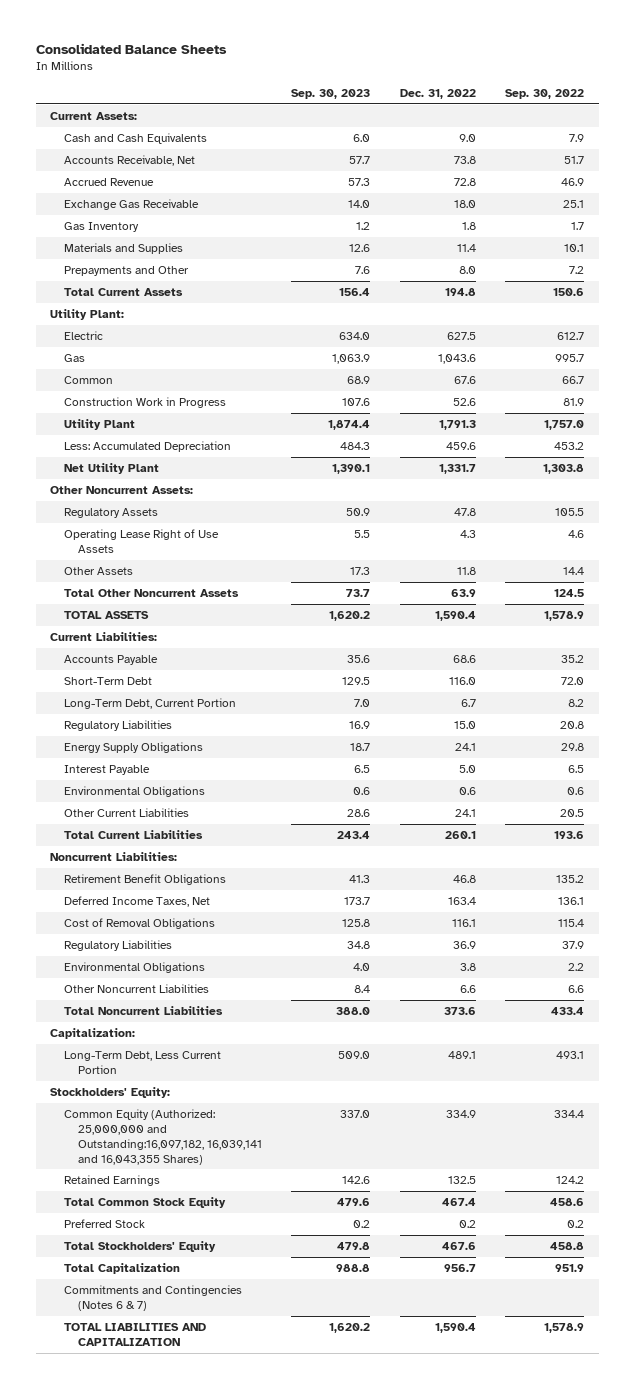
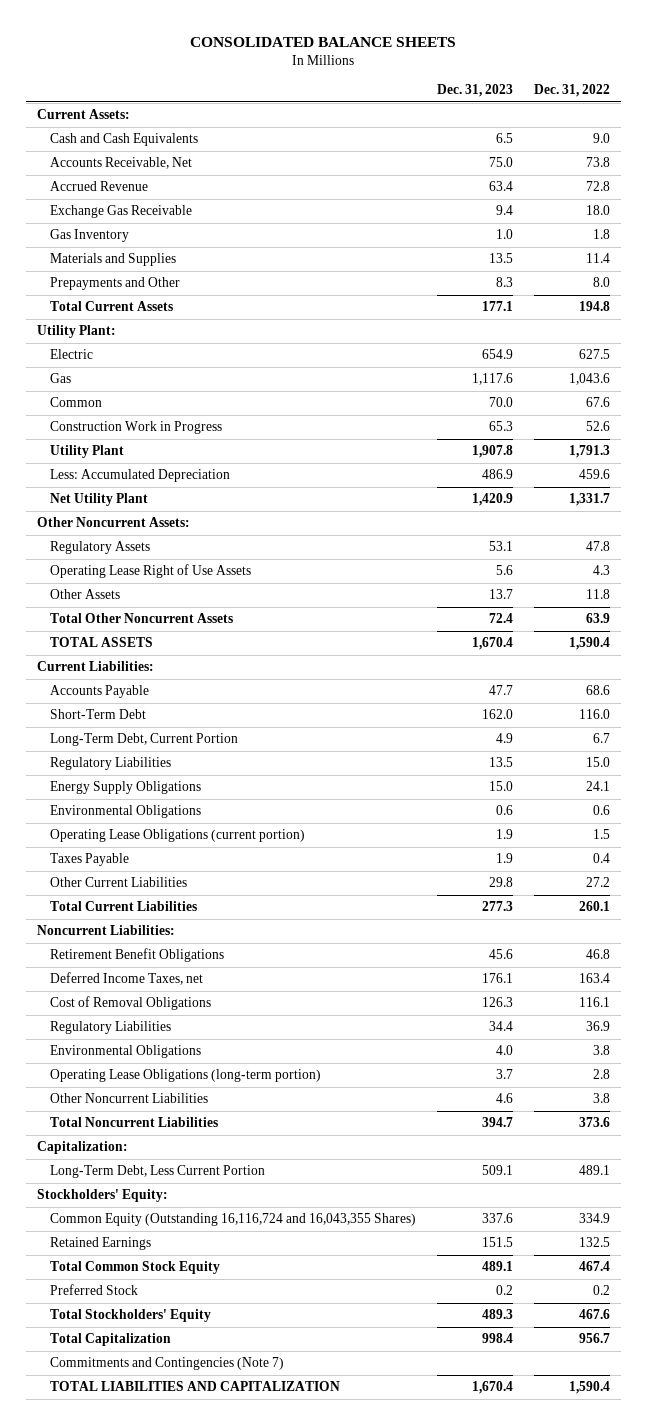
- Consolidated Balance Sheets
+ CONSOLIDATED BALANCE SHEETS
- | Sep. 30, 2023 | Dec. 31, 2022 | Sep. 30, 2022
+ | Dec. 31, 2023 | Dec. 31, 2022
- Interest Payable | 6.5 | 5.0 | 6.5
- Other Current Liabilities | 28.6 | 24.1 | 20.5
+ Operating Lease Obligations (current portion) | 1.9 | 1.5
+ Taxes Payable | 1.9 | 0.4
+ Other Current Liabilities | 29.8 | 27.2
- Deferred Income Taxes, Net | 173.7 | 163.4 | 136.1
+ Deferred Income Taxes, net | 176.1 | 163.4
- Other Noncurrent Liabilities | 8.4 | 6.6 | 6.6
+ Operating Lease Obligations (long-term portion) | 3.7 | 2.8
+ Other Noncurrent Liabilities | 4.6 | 3.8
- Common Equity (Authorized: 25,000,000 and Outstanding:16,097,182, 16,039,141 and 16,043,355 Shares) | 337.0 | 334.9 | 334.4
+ Common Equity (Outstanding 16,116,724 and 16,043,355 Shares) | 337.6 | 334.9
- Commitments and Contingencies (Notes 6 & 7)
+ Commitments and Contingencies (Note 7)

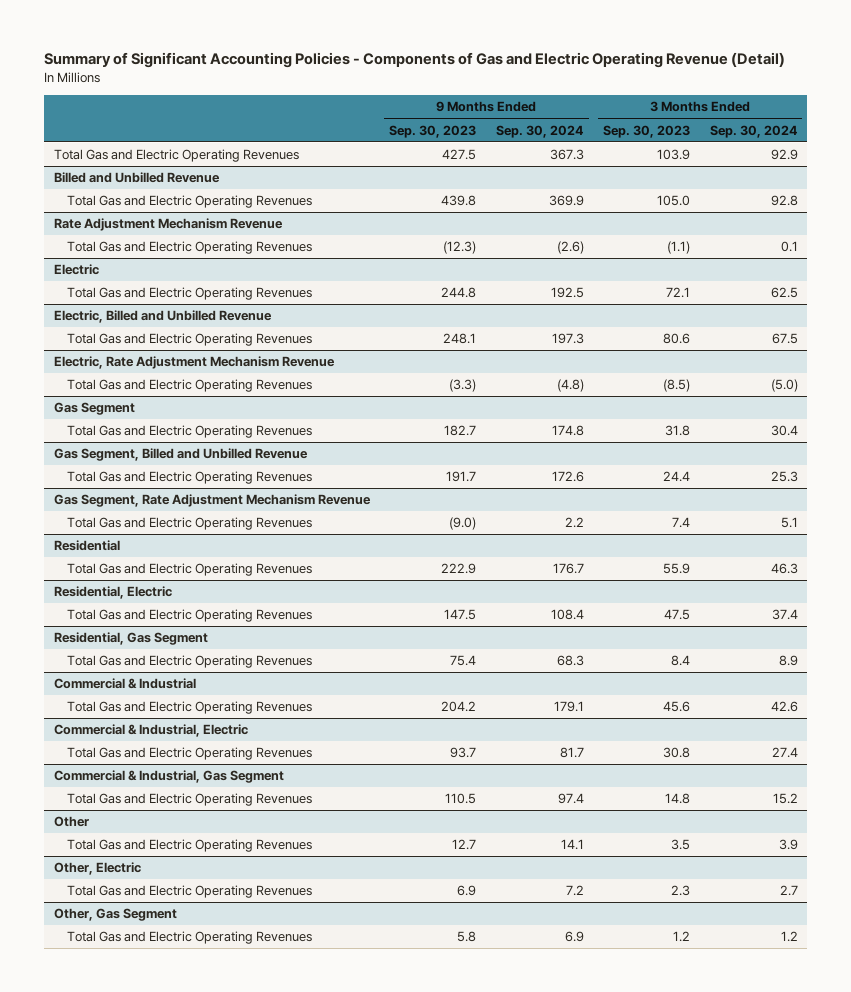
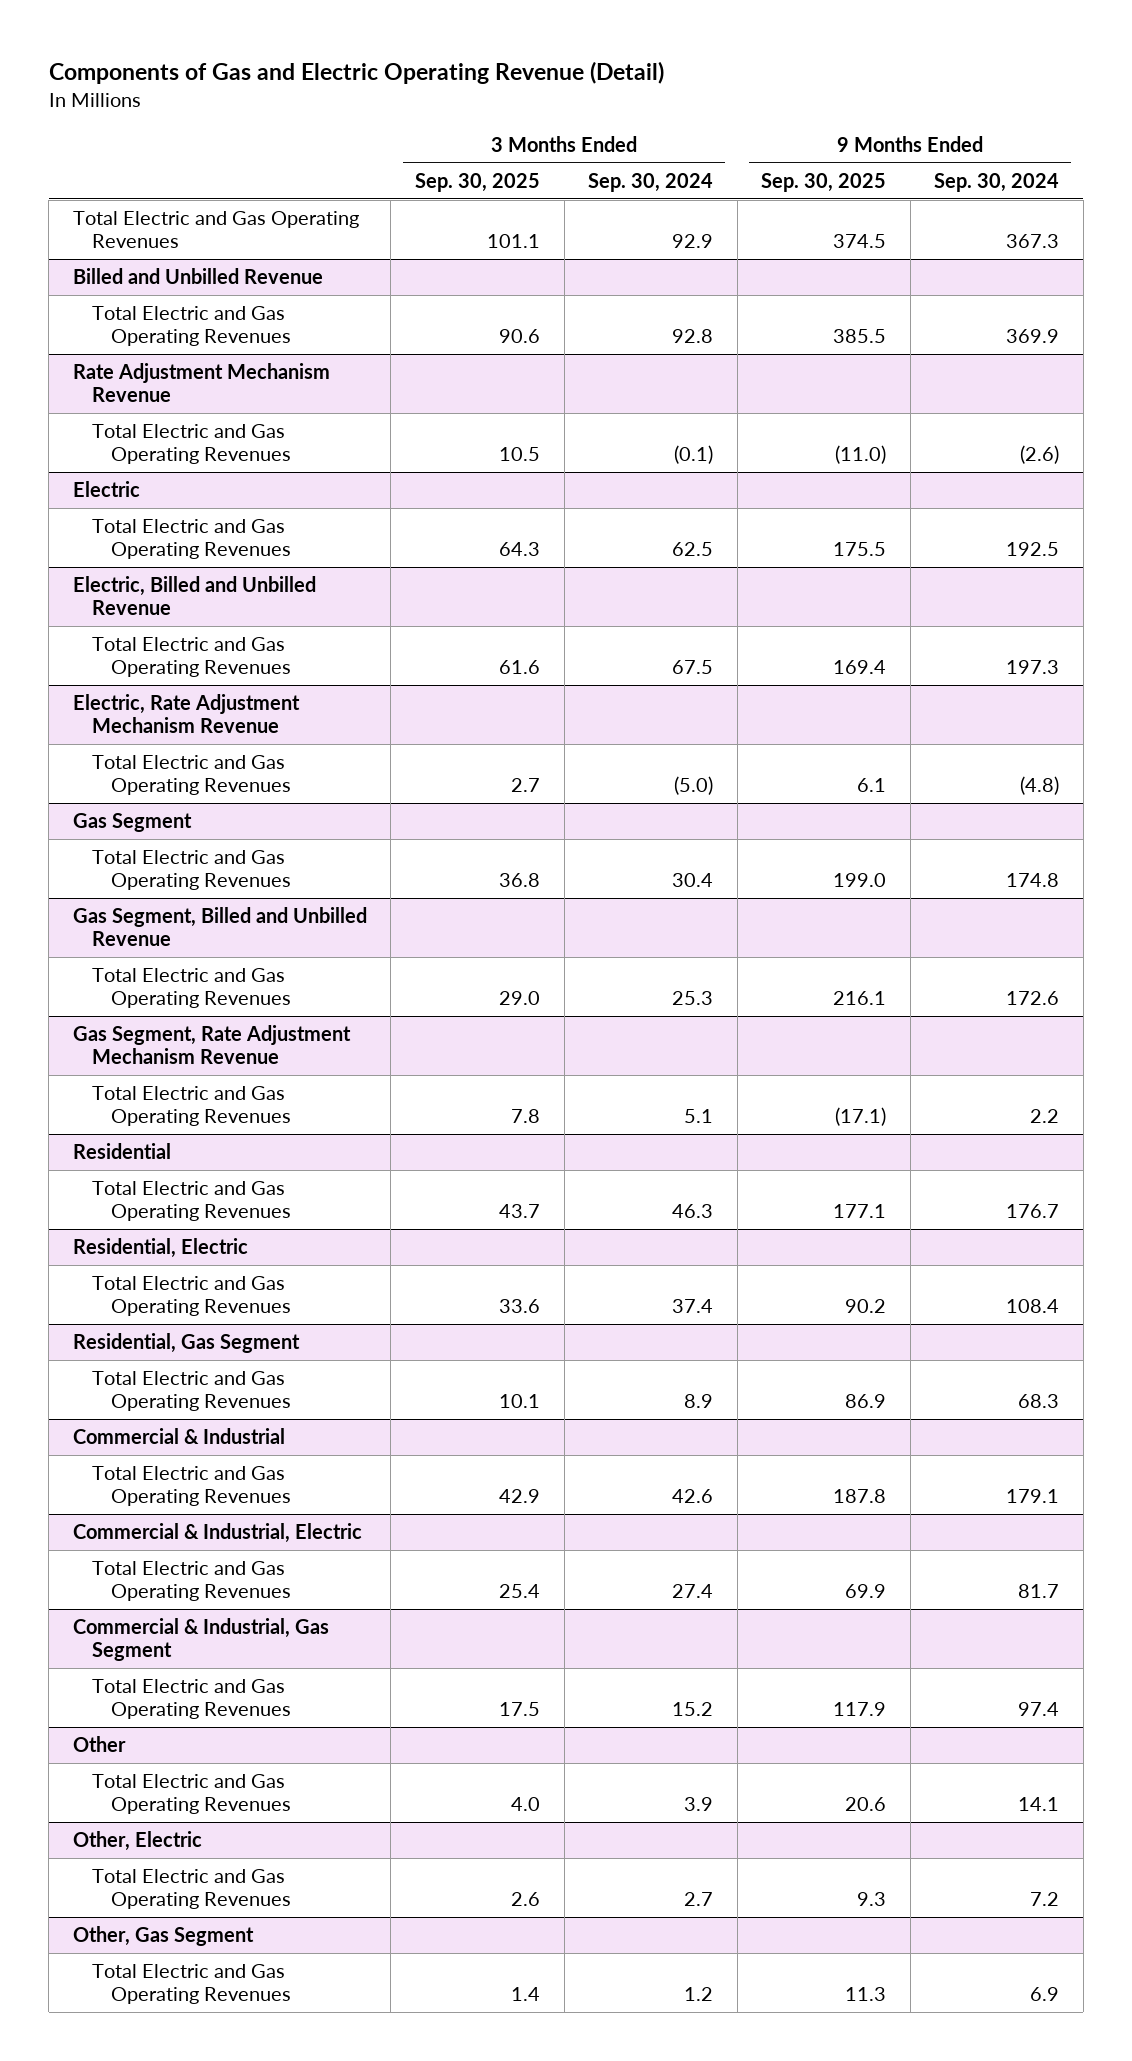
- Summary of Significant Accounting Policies - Components of Gas and Electric Operating Revenue (Detail)
+ Components of Gas and Electric Operating Revenue (Detail)
- | 9 Months Ended Sep. 30, 2023 | 9 Months Ended Sep. 30, 2024 | 3 Months Ended Sep. 30, 2023 | 3 Months Ended Sep. 30, 2024
+ | 3 Months Ended Sep. 30, 2025 | 3 Months Ended Sep. 30, 2024 | 9 Months Ended Sep. 30, 2025 | 9 Months Ended Sep. 30, 2024
- Total Gas and Electric Operating Revenues | 427.5 | 367.3 | 103.9 | 92.9
+ Total Electric and Gas Operating Revenues | 101.1 | 92.9 | 374.5 | 367.3
@ Billed and Unbilled Revenue
- Total Gas and Electric Operating Revenues | 439.8 | 369.9 | 105.0 | 92.8
+ Total Electric and Gas Operating Revenues | 90.6 | 92.8 | 385.5 | 369.9
@ Rate Adjustment Mechanism Revenue
- Total Gas and Electric Operating Revenues | (12.3) | (2.6) | (1.1) | 0.1
+ Total Electric and Gas Operating Revenues | 10.5 | (0.1) | (11.0) | (2.6)
@ Electric
- Total Gas and Electric Operating Revenues | 244.8 | 192.5 | 72.1 | 62.5
+ Total Electric and Gas Operating Revenues | 64.3 | 62.5 | 175.5 | 192.5
@ Electric, Billed and Unbilled Revenue
- Total Gas and Electric Operating Revenues | 248.1 | 197.3 | 80.6 | 67.5
+ Total Electric and Gas Operating Revenues | 61.6 | 67.5 | 169.4 | 197.3
@ Electric, Rate Adjustment Mechanism Revenue
- Total Gas and Electric Operating Revenues | (3.3) | (4.8) | (8.5) | (5.0)
+ Total Electric and Gas Operating Revenues | 2.7 | (5.0) | 6.1 | (4.8)
@ Gas Segment
- Total Gas and Electric Operating Revenues | 182.7 | 174.8 | 31.8 | 30.4
+ Total Electric and Gas Operating Revenues | 36.8 | 30.4 | 199.0 | 174.8
@ Gas Segment, Billed and Unbilled Revenue
- Total Gas and Electric Operating Revenues | 191.7 | 172.6 | 24.4 | 25.3
+ Total Electric and Gas Operating Revenues | 29.0 | 25.3 | 216.1 | 172.6
@ Gas Segment, Rate Adjustment Mechanism Revenue
- Total Gas and Electric Operating Revenues | (9.0) | 2.2 | 7.4 | 5.1
+ Total Electric and Gas Operating Revenues | 7.8 | 5.1 | (17.1) | 2.2
@ Residential
- Total Gas and Electric Operating Revenues | 222.9 | 176.7 | 55.9 | 46.3
+ Total Electric and Gas Operating Revenues | 43.7 | 46.3 | 177.1 | 176.7
@ Residential, Electric
- Total Gas and Electric Operating Revenues | 147.5 | 108.4 | 47.5 | 37.4
+ Total Electric and Gas Operating Revenues | 33.6 | 37.4 | 90.2 | 108.4
@ Residential, Gas Segment
- Total Gas and Electric Operating Revenues | 75.4 | 68.3 | 8.4 | 8.9
+ Total Electric and Gas Operating Revenues | 10.1 | 8.9 | 86.9 | 68.3
@ Commercial & Industrial
- Total Gas and Electric Operating Revenues | 204.2 | 179.1 | 45.6 | 42.6
+ Total Electric and Gas Operating Revenues | 42.9 | 42.6 | 187.8 | 179.1
@ Commercial & Industrial, Electric
- Total Gas and Electric Operating Revenues | 93.7 | 81.7 | 30.8 | 27.4
+ Total Electric and Gas Operating Revenues | 25.4 | 27.4 | 69.9 | 81.7
@ Commercial & Industrial, Gas Segment
- Total Gas and Electric Operating Revenues | 110.5 | 97.4 | 14.8 | 15.2
+ Total Electric and Gas Operating Revenues | 17.5 | 15.2 | 117.9 | 97.4
@ Other
- Total Gas and Electric Operating Revenues | 12.7 | 14.1 | 3.5 | 3.9
+ Total Electric and Gas Operating Revenues | 4.0 | 3.9 | 20.6 | 14.1
@ Other, Electric
- Total Gas and Electric Operating Revenues | 6.9 | 7.2 | 2.3 | 2.7
+ Total Electric and Gas Operating Revenues | 2.6 | 2.7 | 9.3 | 7.2
@ Other, Gas Segment
- Total Gas and Electric Operating Revenues | 5.8 | 6.9 | 1.2 | 1.2
+ Total Electric and Gas Operating Revenues | 1.4 | 1.2 | 11.3 | 6.9

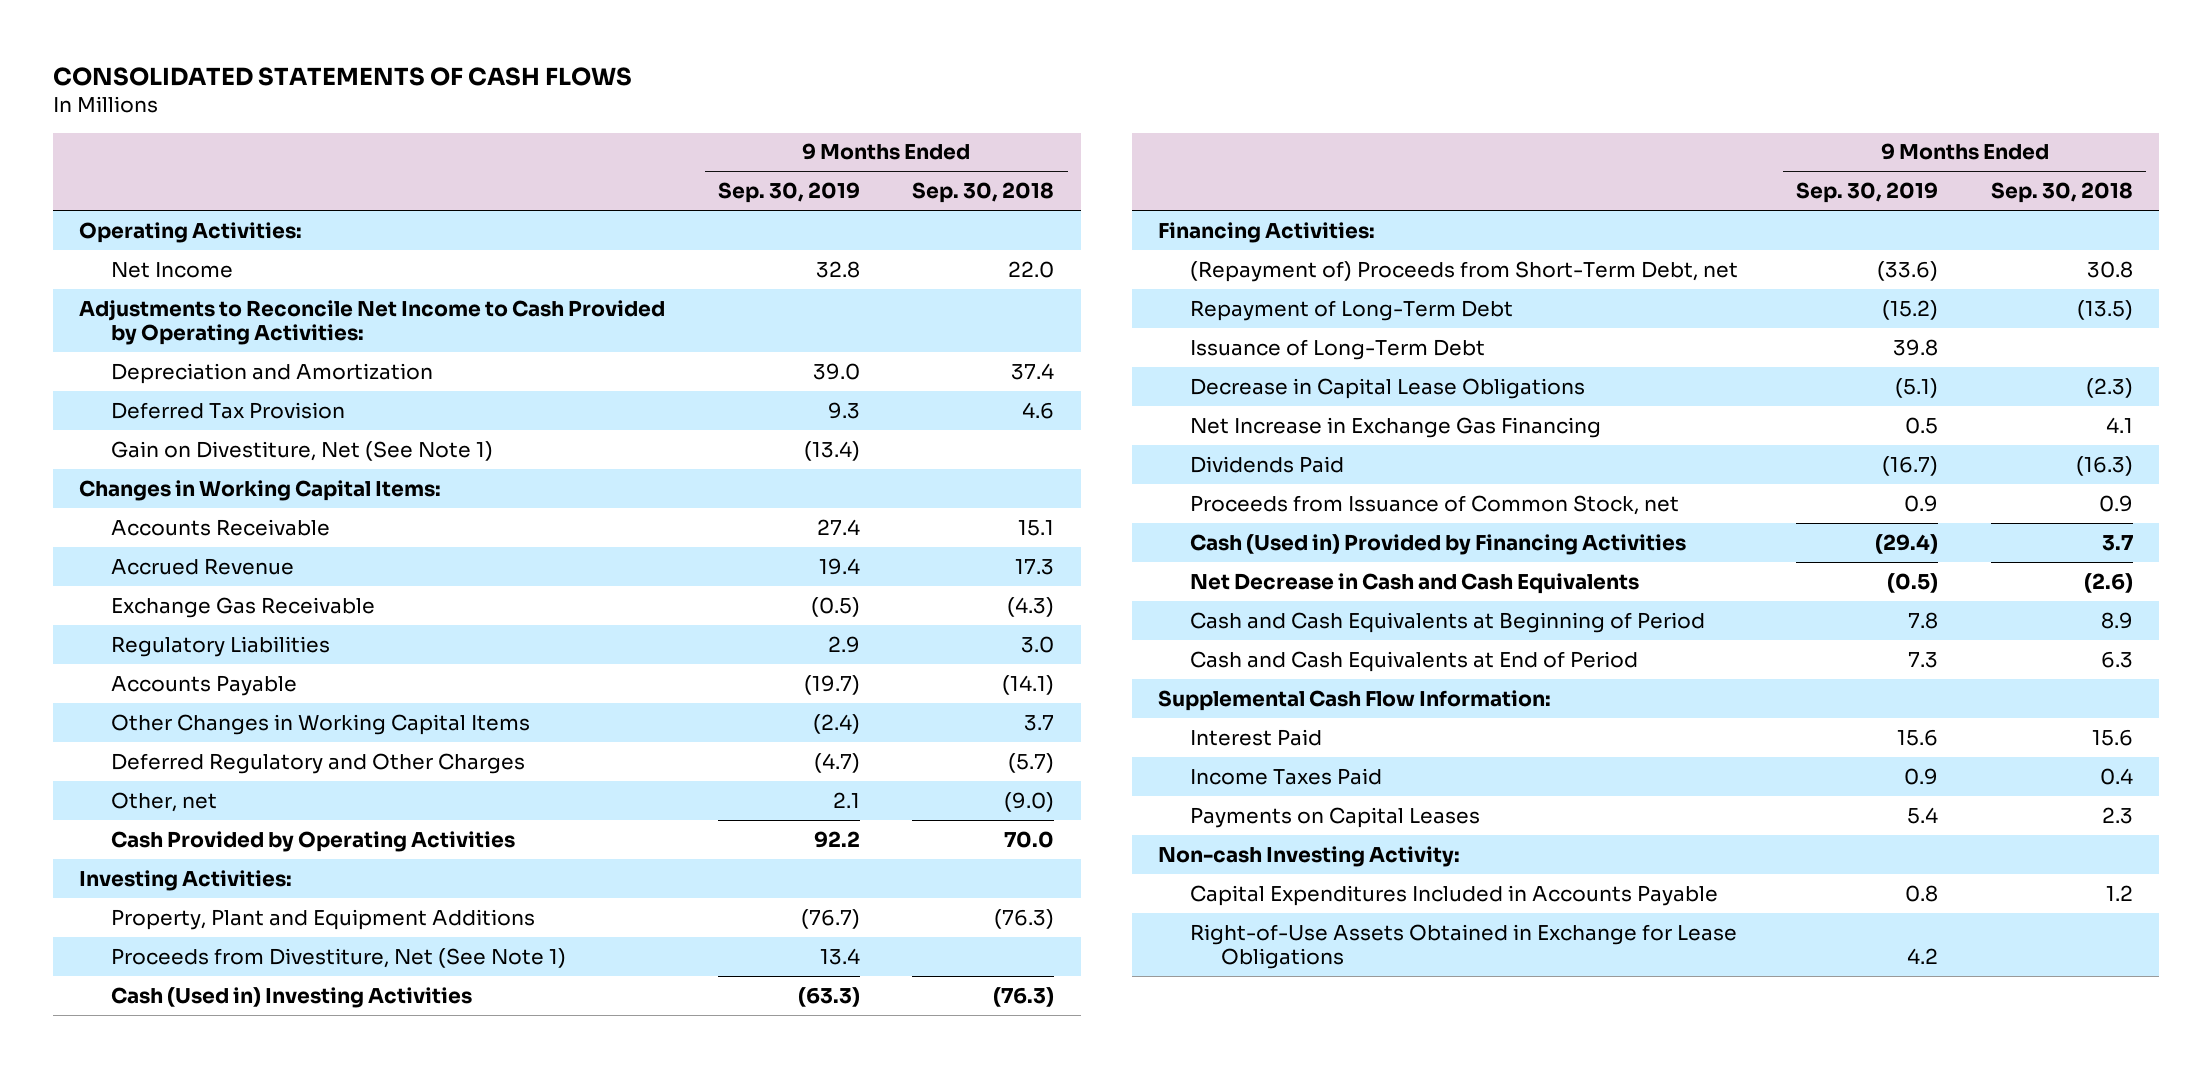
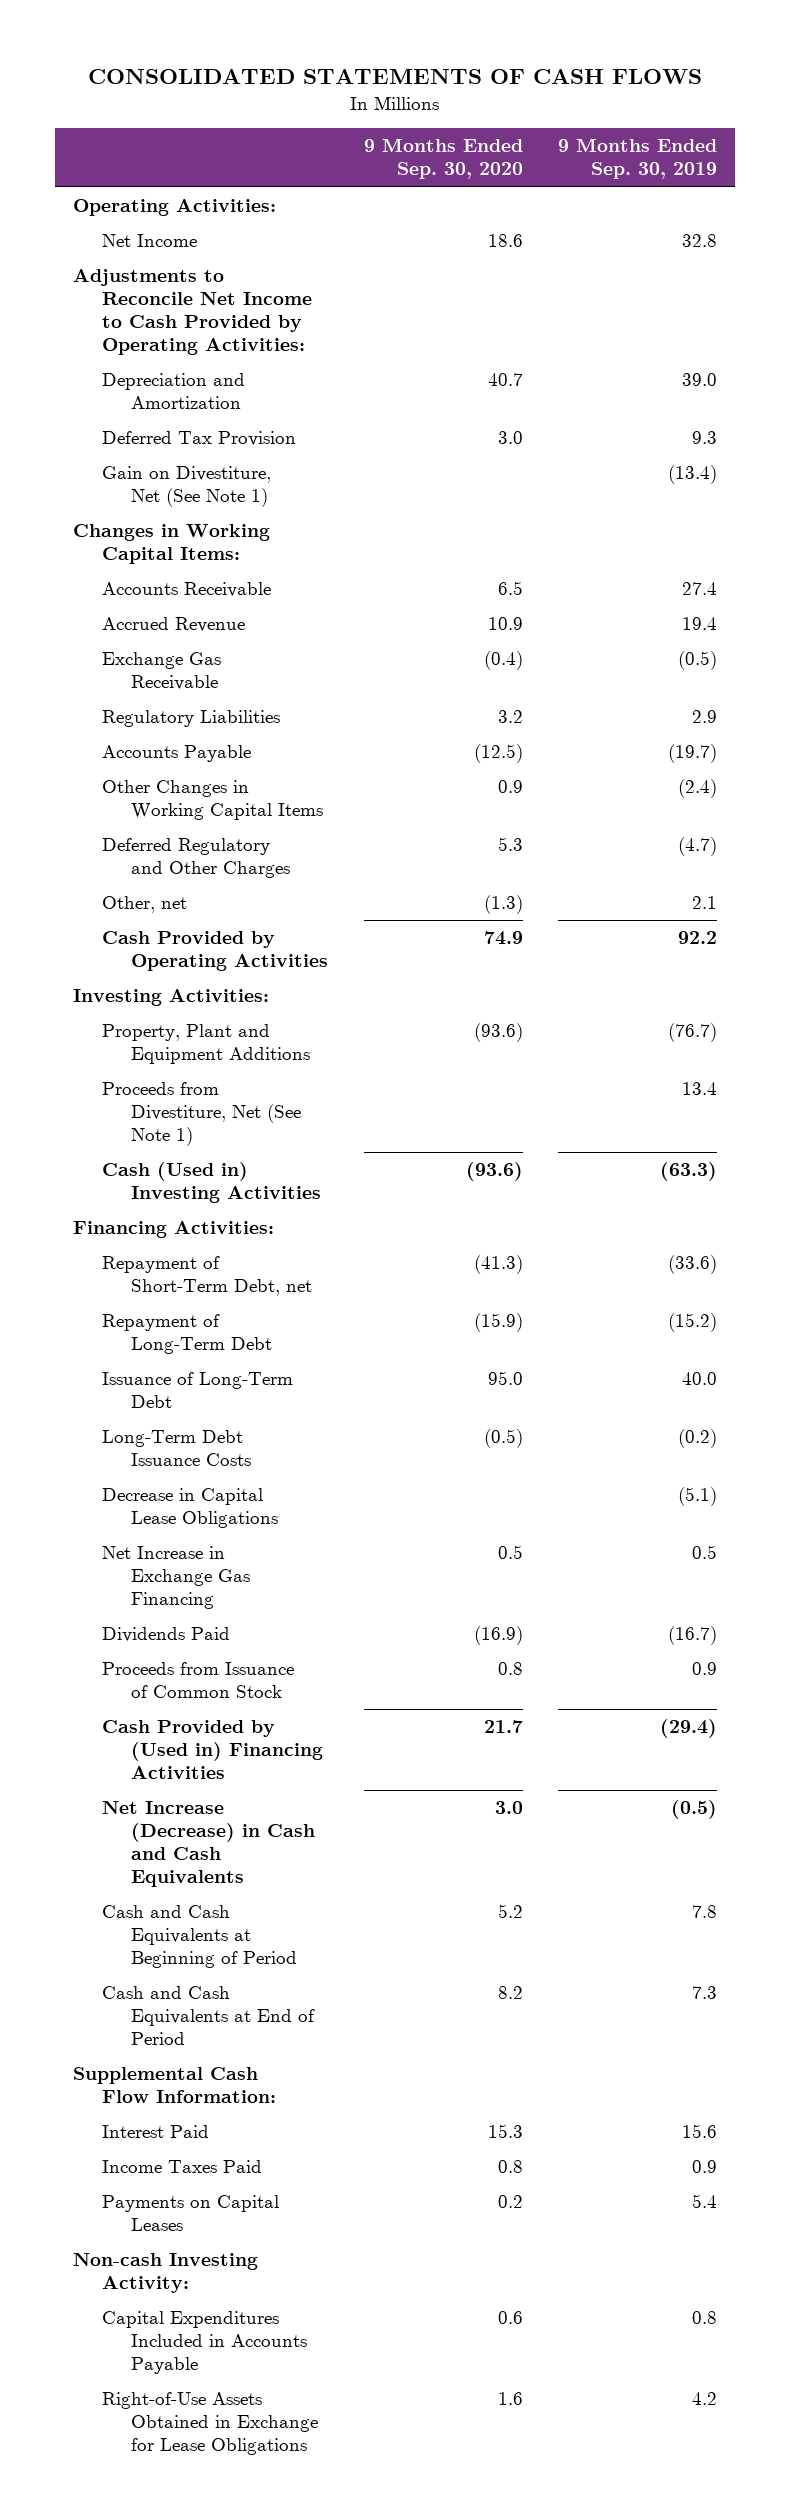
- | 9 Months Ended Sep. 30, 2019 | 9 Months Ended Sep. 30, 2018
+ | 9 Months Ended Sep. 30, 2020 | 9 Months Ended Sep. 30, 2019
- (Repayment of) Proceeds from Short-Term Debt, net | (33.6) | 30.8
+ Repayment of Short-Term Debt, net | (41.3) | (33.6)
- Issuance of Long-Term Debt | 39.8 |
+ Issuance of Long-Term Debt | 95.0 | 40.0
+ Long-Term Debt Issuance Costs | (0.5) | (0.2)
- Proceeds from Issuance of Common Stock, net | 0.9 | 0.9
- Cash (Used in) Provided by Financing Activities | (29.4) | 3.7
- Net Decrease in Cash and Cash Equivalents | (0.5) | (2.6)
+ Proceeds from Issuance of Common Stock | 0.8 | 0.9
+ Cash Provided by (Used in) Financing Activities | 21.7 | (29.4)
+ Net Increase (Decrease) in Cash and Cash Equivalents | 3.0 | (0.5)

